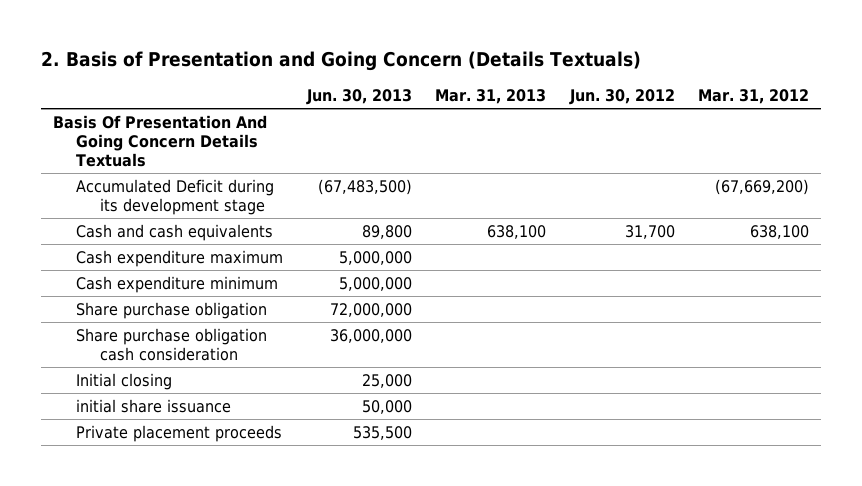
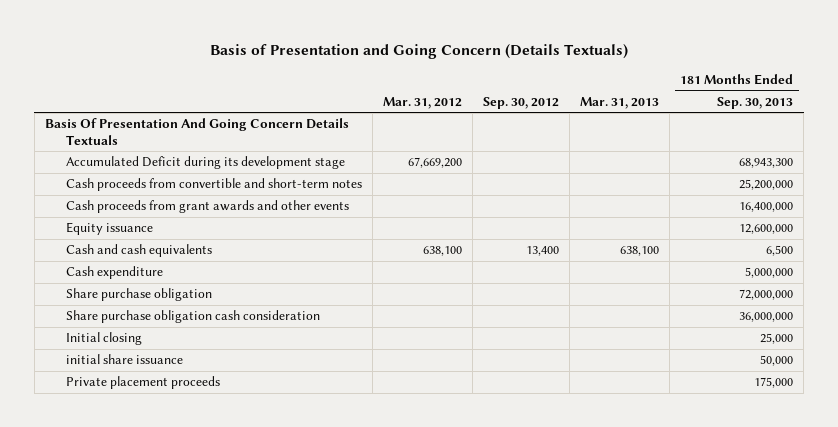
- 2. Basis of Presentation and Going Concern (Details Textuals)
+ Basis of Presentation and Going Concern (Details Textuals)
- | Jun. 30, 2013 | Mar. 31, 2013 | Jun. 30, 2012 | Mar. 31, 2012
+ | Mar. 31, 2012 | Sep. 30, 2012 | Mar. 31, 2013 | 181 Months Ended Sep. 30, 2013
- Accumulated Deficit during its development stage | (67,483,500) | | | (67,669,200)
+ Accumulated Deficit during its development stage | 67,669,200 | | | 68,943,300
+ Cash proceeds from convertible and short-term notes | | | | 25,200,000
+ Cash proceeds from grant awards and other events | | | | 16,400,000
+ Equity issuance | | | | 12,600,000
- Cash expenditure maximum | 5,000,000 | | |
- Cash expenditure minimum | 5,000,000 | | |
+ Cash expenditure | | | | 5,000,000

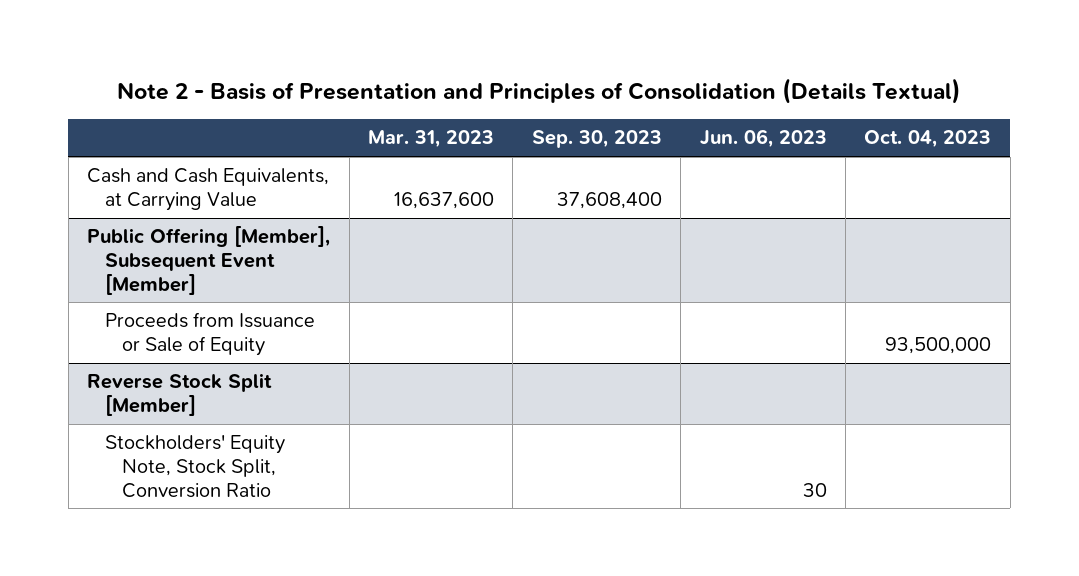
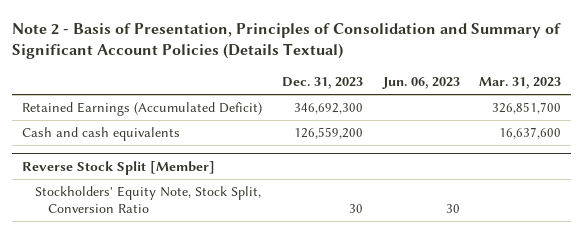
- Note 2 - Basis of Presentation and Principles of Consolidation (Details Textual)
+ Note 2 - Basis of Presentation, Principles of Consolidation and Summary of Significant Account Policies (Details Textual)
- | Mar. 31, 2023 | Sep. 30, 2023 | Jun. 06, 2023 | Oct. 04, 2023
+ | Dec. 31, 2023 | Jun. 06, 2023 | Mar. 31, 2023
- Cash and Cash Equivalents, at Carrying Value | 16,637,600 | 37,608,400 | |
- Public Offering [Member], Subsequent Event [Member]
- Proceeds from Issuance or Sale of Equity | | | | 93,500,000
+ Retained Earnings (Accumulated Deficit) | 346,692,300 | | 326,851,700
+ Cash and cash equivalents | 126,559,200 | | 16,637,600

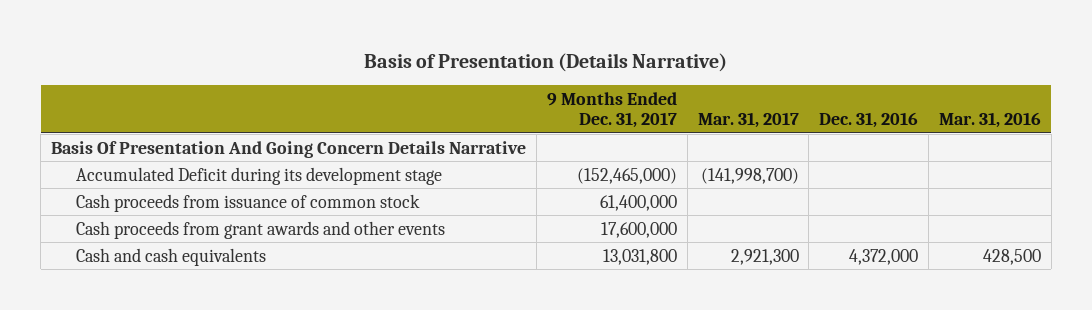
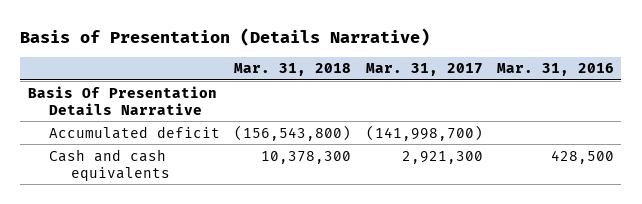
- | 9 Months Ended Dec. 31, 2017 | Mar. 31, 2017 | Dec. 31, 2016 | Mar. 31, 2016
+ | Mar. 31, 2018 | Mar. 31, 2017 | Mar. 31, 2016
- Basis Of Presentation And Going Concern Details Narrative
- Accumulated Deficit during its development stage | (152,465,000) | (141,998,700) | |
- Cash proceeds from issuance of common stock | 61,400,000 | | |
- Cash proceeds from grant awards and other events | 17,600,000 | | |
+ Basis Of Presentation Details Narrative
+ Accumulated deficit | (156,543,800) | (141,998,700) |

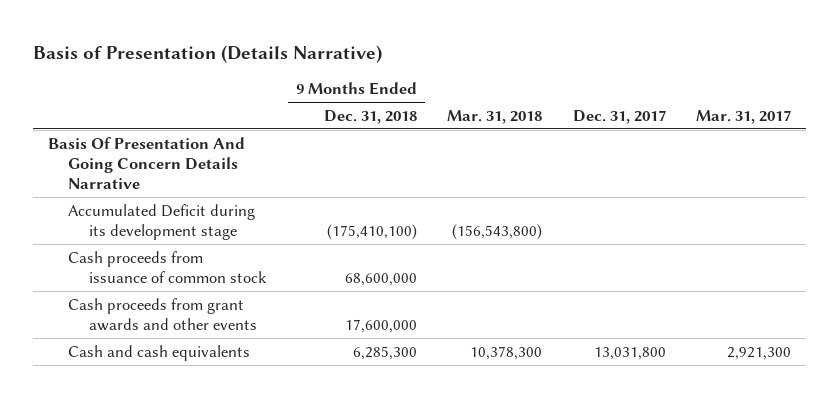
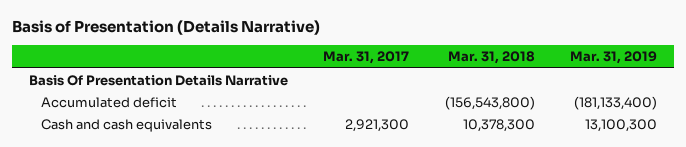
- | 9 Months Ended Dec. 31, 2018 | Mar. 31, 2018 | Dec. 31, 2017 | Mar. 31, 2017
+ | Mar. 31, 2017 | Mar. 31, 2018 | Mar. 31, 2019
- Basis Of Presentation And Going Concern Details Narrative
- Accumulated Deficit during its development stage | (175,410,100) | (156,543,800) | |
- Cash proceeds from issuance of common stock | 68,600,000 | | |
- Cash proceeds from grant awards and other events | 17,600,000 | | |
+ Basis Of Presentation Details Narrative
+ Accumulated deficit | | (156,543,800) | (181,133,400)

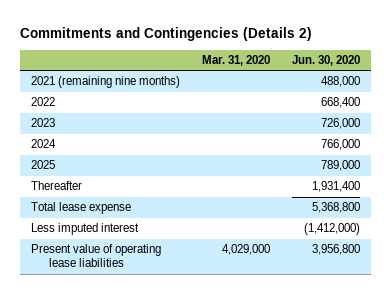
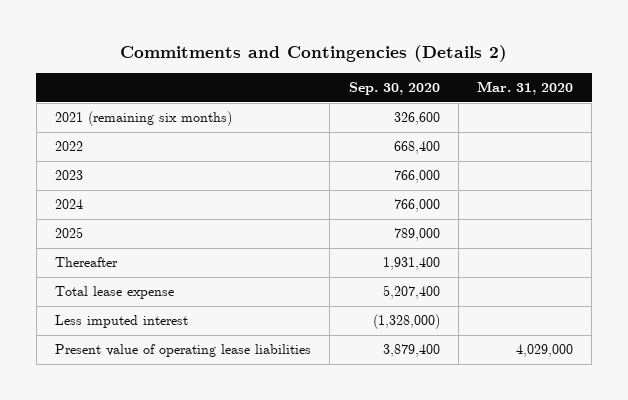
- | Mar. 31, 2020 | Jun. 30, 2020
+ | Sep. 30, 2020 | Mar. 31, 2020
- 2021 (remaining nine months) | | 488,000
+ 2021 (remaining six months) | 326,600 |

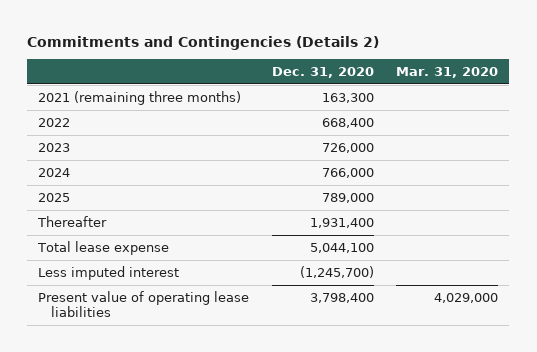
- | Sep. 30, 2020 | Mar. 31, 2020
+ | Dec. 31, 2020 | Mar. 31, 2020
- 2021 (remaining six months) | 326,600 |
+ 2021 (remaining three months) | 163,300 |

